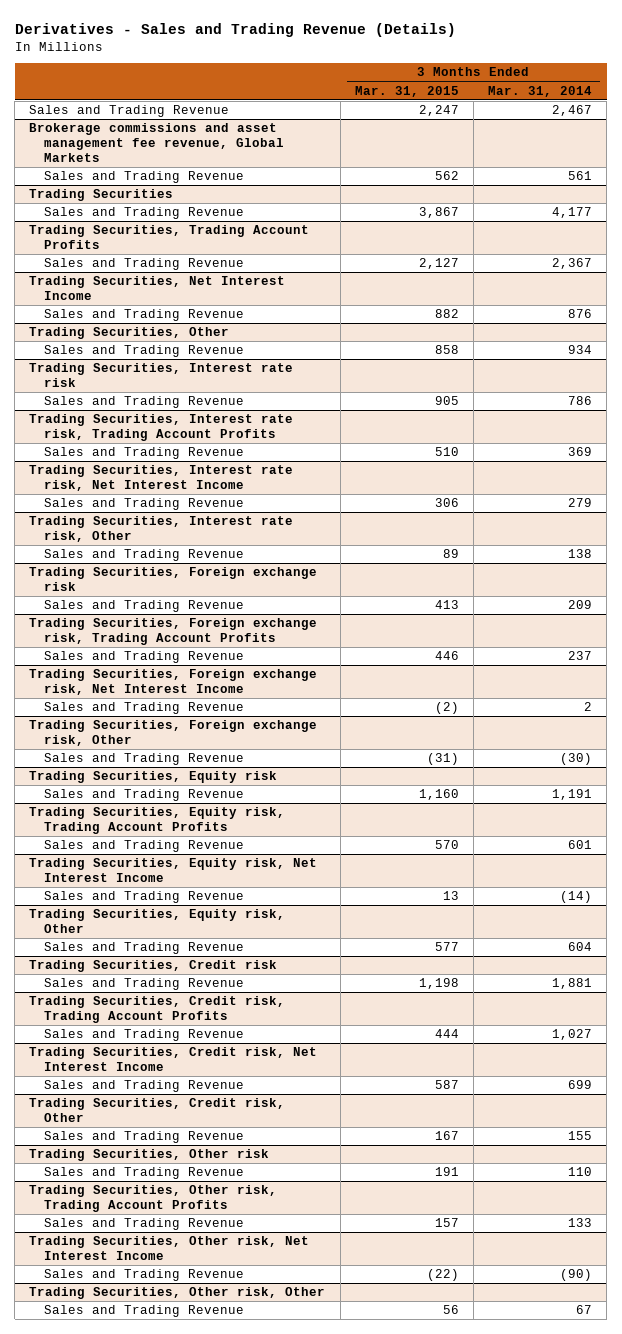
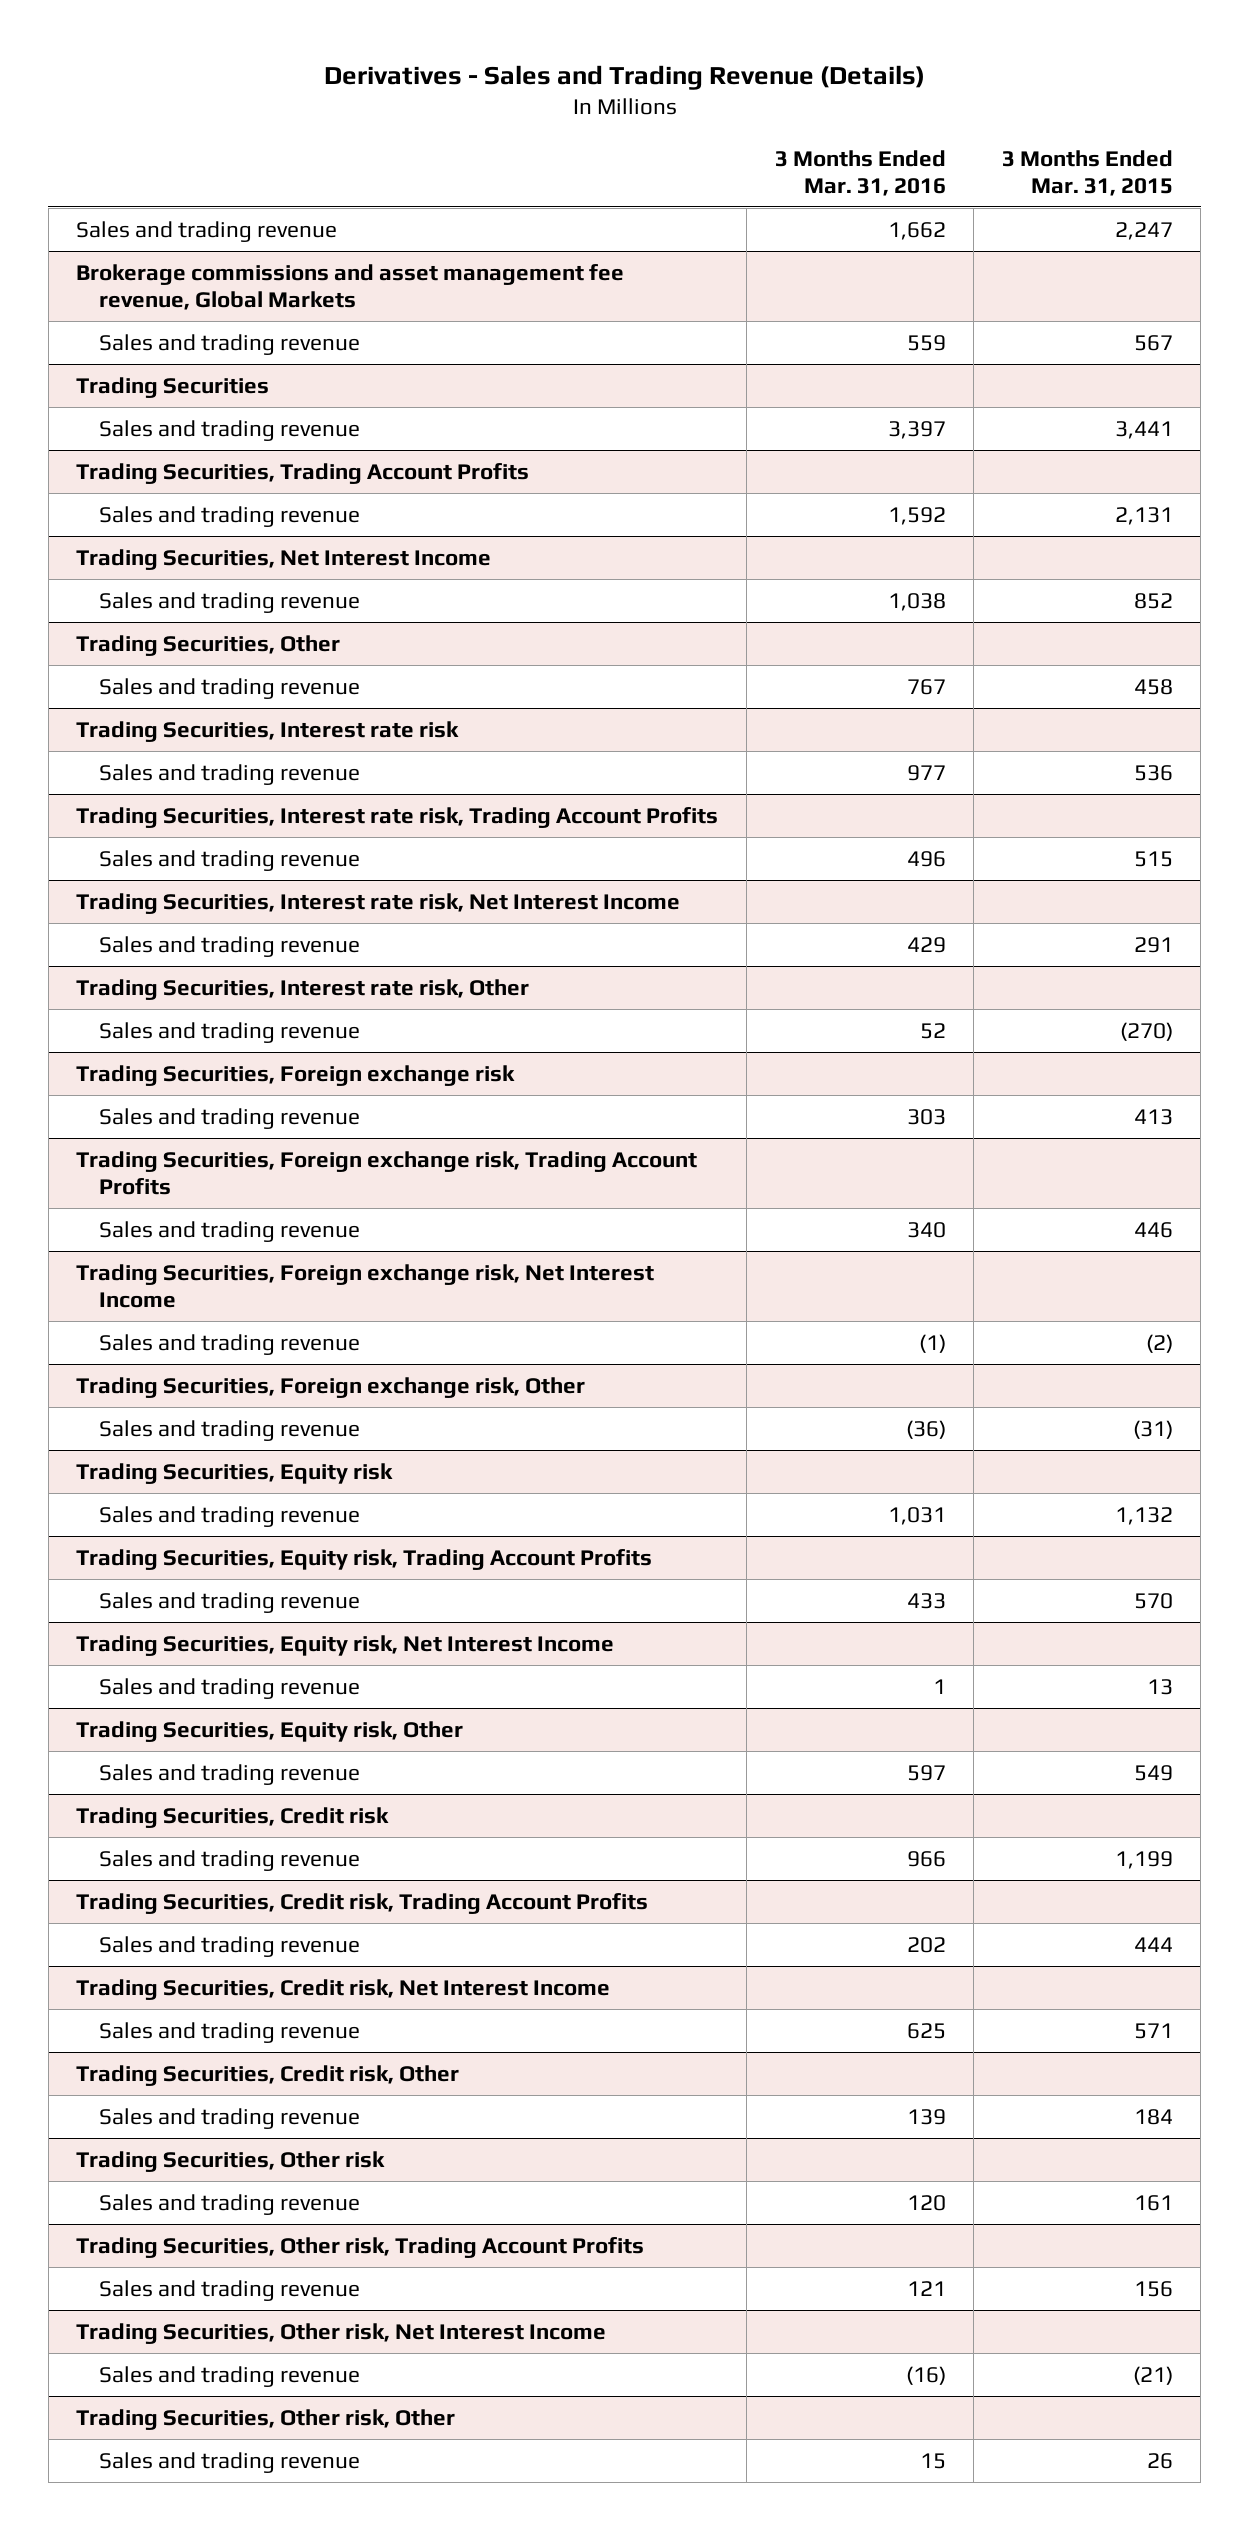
- | 3 Months Ended Mar. 31, 2015 | 3 Months Ended Mar. 31, 2014
+ | 3 Months Ended Mar. 31, 2016 | 3 Months Ended Mar. 31, 2015
- Sales and Trading Revenue | 2,247 | 2,467
+ Sales and trading revenue | 1,662 | 2,247
@ Brokerage commissions and asset management fee revenue, Global Markets
- Sales and Trading Revenue | 562 | 561
+ Sales and trading revenue | 559 | 567
@ Trading Securities
- Sales and Trading Revenue | 3,867 | 4,177
+ Sales and trading revenue | 3,397 | 3,441
@ Trading Securities, Trading Account Profits
- Sales and Trading Revenue | 2,127 | 2,367
+ Sales and trading revenue | 1,592 | 2,131
@ Trading Securities, Net Interest Income
- Sales and Trading Revenue | 882 | 876
+ Sales and trading revenue | 1,038 | 852
@ Trading Securities, Other
- Sales and Trading Revenue | 858 | 934
+ Sales and trading revenue | 767 | 458
@ Trading Securities, Interest rate risk
- Sales and Trading Revenue | 905 | 786
+ Sales and trading revenue | 977 | 536
@ Trading Securities, Interest rate risk, Trading Account Profits
- Sales and Trading Revenue | 510 | 369
+ Sales and trading revenue | 496 | 515
@ Trading Securities, Interest rate risk, Net Interest Income
- Sales and Trading Revenue | 306 | 279
+ Sales and trading revenue | 429 | 291
@ Trading Securities, Interest rate risk, Other
- Sales and Trading Revenue | 89 | 138
+ Sales and trading revenue | 52 | (270)
@ Trading Securities, Foreign exchange risk
- Sales and Trading Revenue | 413 | 209
+ Sales and trading revenue | 303 | 413
@ Trading Securities, Foreign exchange risk, Trading Account Profits
- Sales and Trading Revenue | 446 | 237
+ Sales and trading revenue | 340 | 446
@ Trading Securities, Foreign exchange risk, Net Interest Income
- Sales and Trading Revenue | (2) | 2
+ Sales and trading revenue | (1) | (2)
@ Trading Securities, Foreign exchange risk, Other
- Sales and Trading Revenue | (31) | (30)
+ Sales and trading revenue | (36) | (31)
@ Trading Securities, Equity risk
- Sales and Trading Revenue | 1,160 | 1,191
+ Sales and trading revenue | 1,031 | 1,132
@ Trading Securities, Equity risk, Trading Account Profits
- Sales and Trading Revenue | 570 | 601
+ Sales and trading revenue | 433 | 570
@ Trading Securities, Equity risk, Net Interest Income
- Sales and Trading Revenue | 13 | (14)
+ Sales and trading revenue | 1 | 13
@ Trading Securities, Equity risk, Other
- Sales and Trading Revenue | 577 | 604
+ Sales and trading revenue | 597 | 549
@ Trading Securities, Credit risk
- Sales and Trading Revenue | 1,198 | 1,881
+ Sales and trading revenue | 966 | 1,199
@ Trading Securities, Credit risk, Trading Account Profits
- Sales and Trading Revenue | 444 | 1,027
+ Sales and trading revenue | 202 | 444
@ Trading Securities, Credit risk, Net Interest Income
- Sales and Trading Revenue | 587 | 699
+ Sales and trading revenue | 625 | 571
@ Trading Securities, Credit risk, Other
- Sales and Trading Revenue | 167 | 155
+ Sales and trading revenue | 139 | 184
@ Trading Securities, Other risk
- Sales and Trading Revenue | 191 | 110
+ Sales and trading revenue | 120 | 161
@ Trading Securities, Other risk, Trading Account Profits
- Sales and Trading Revenue | 157 | 133
+ Sales and trading revenue | 121 | 156
@ Trading Securities, Other risk, Net Interest Income
- Sales and Trading Revenue | (22) | (90)
+ Sales and trading revenue | (16) | (21)
@ Trading Securities, Other risk, Other
- Sales and Trading Revenue | 56 | 67
+ Sales and trading revenue | 15 | 26

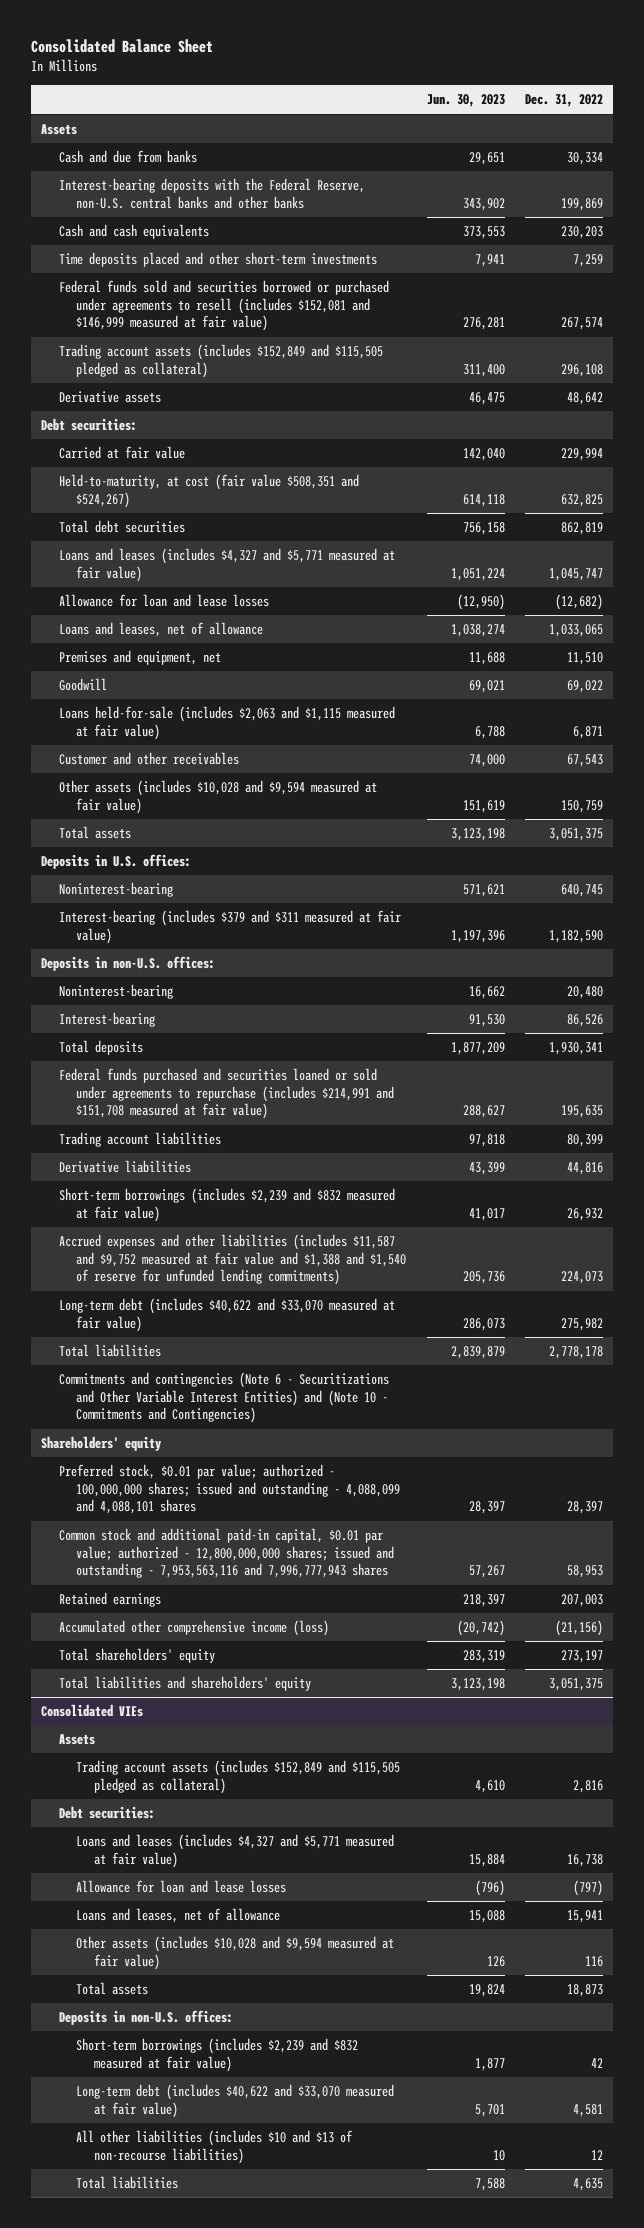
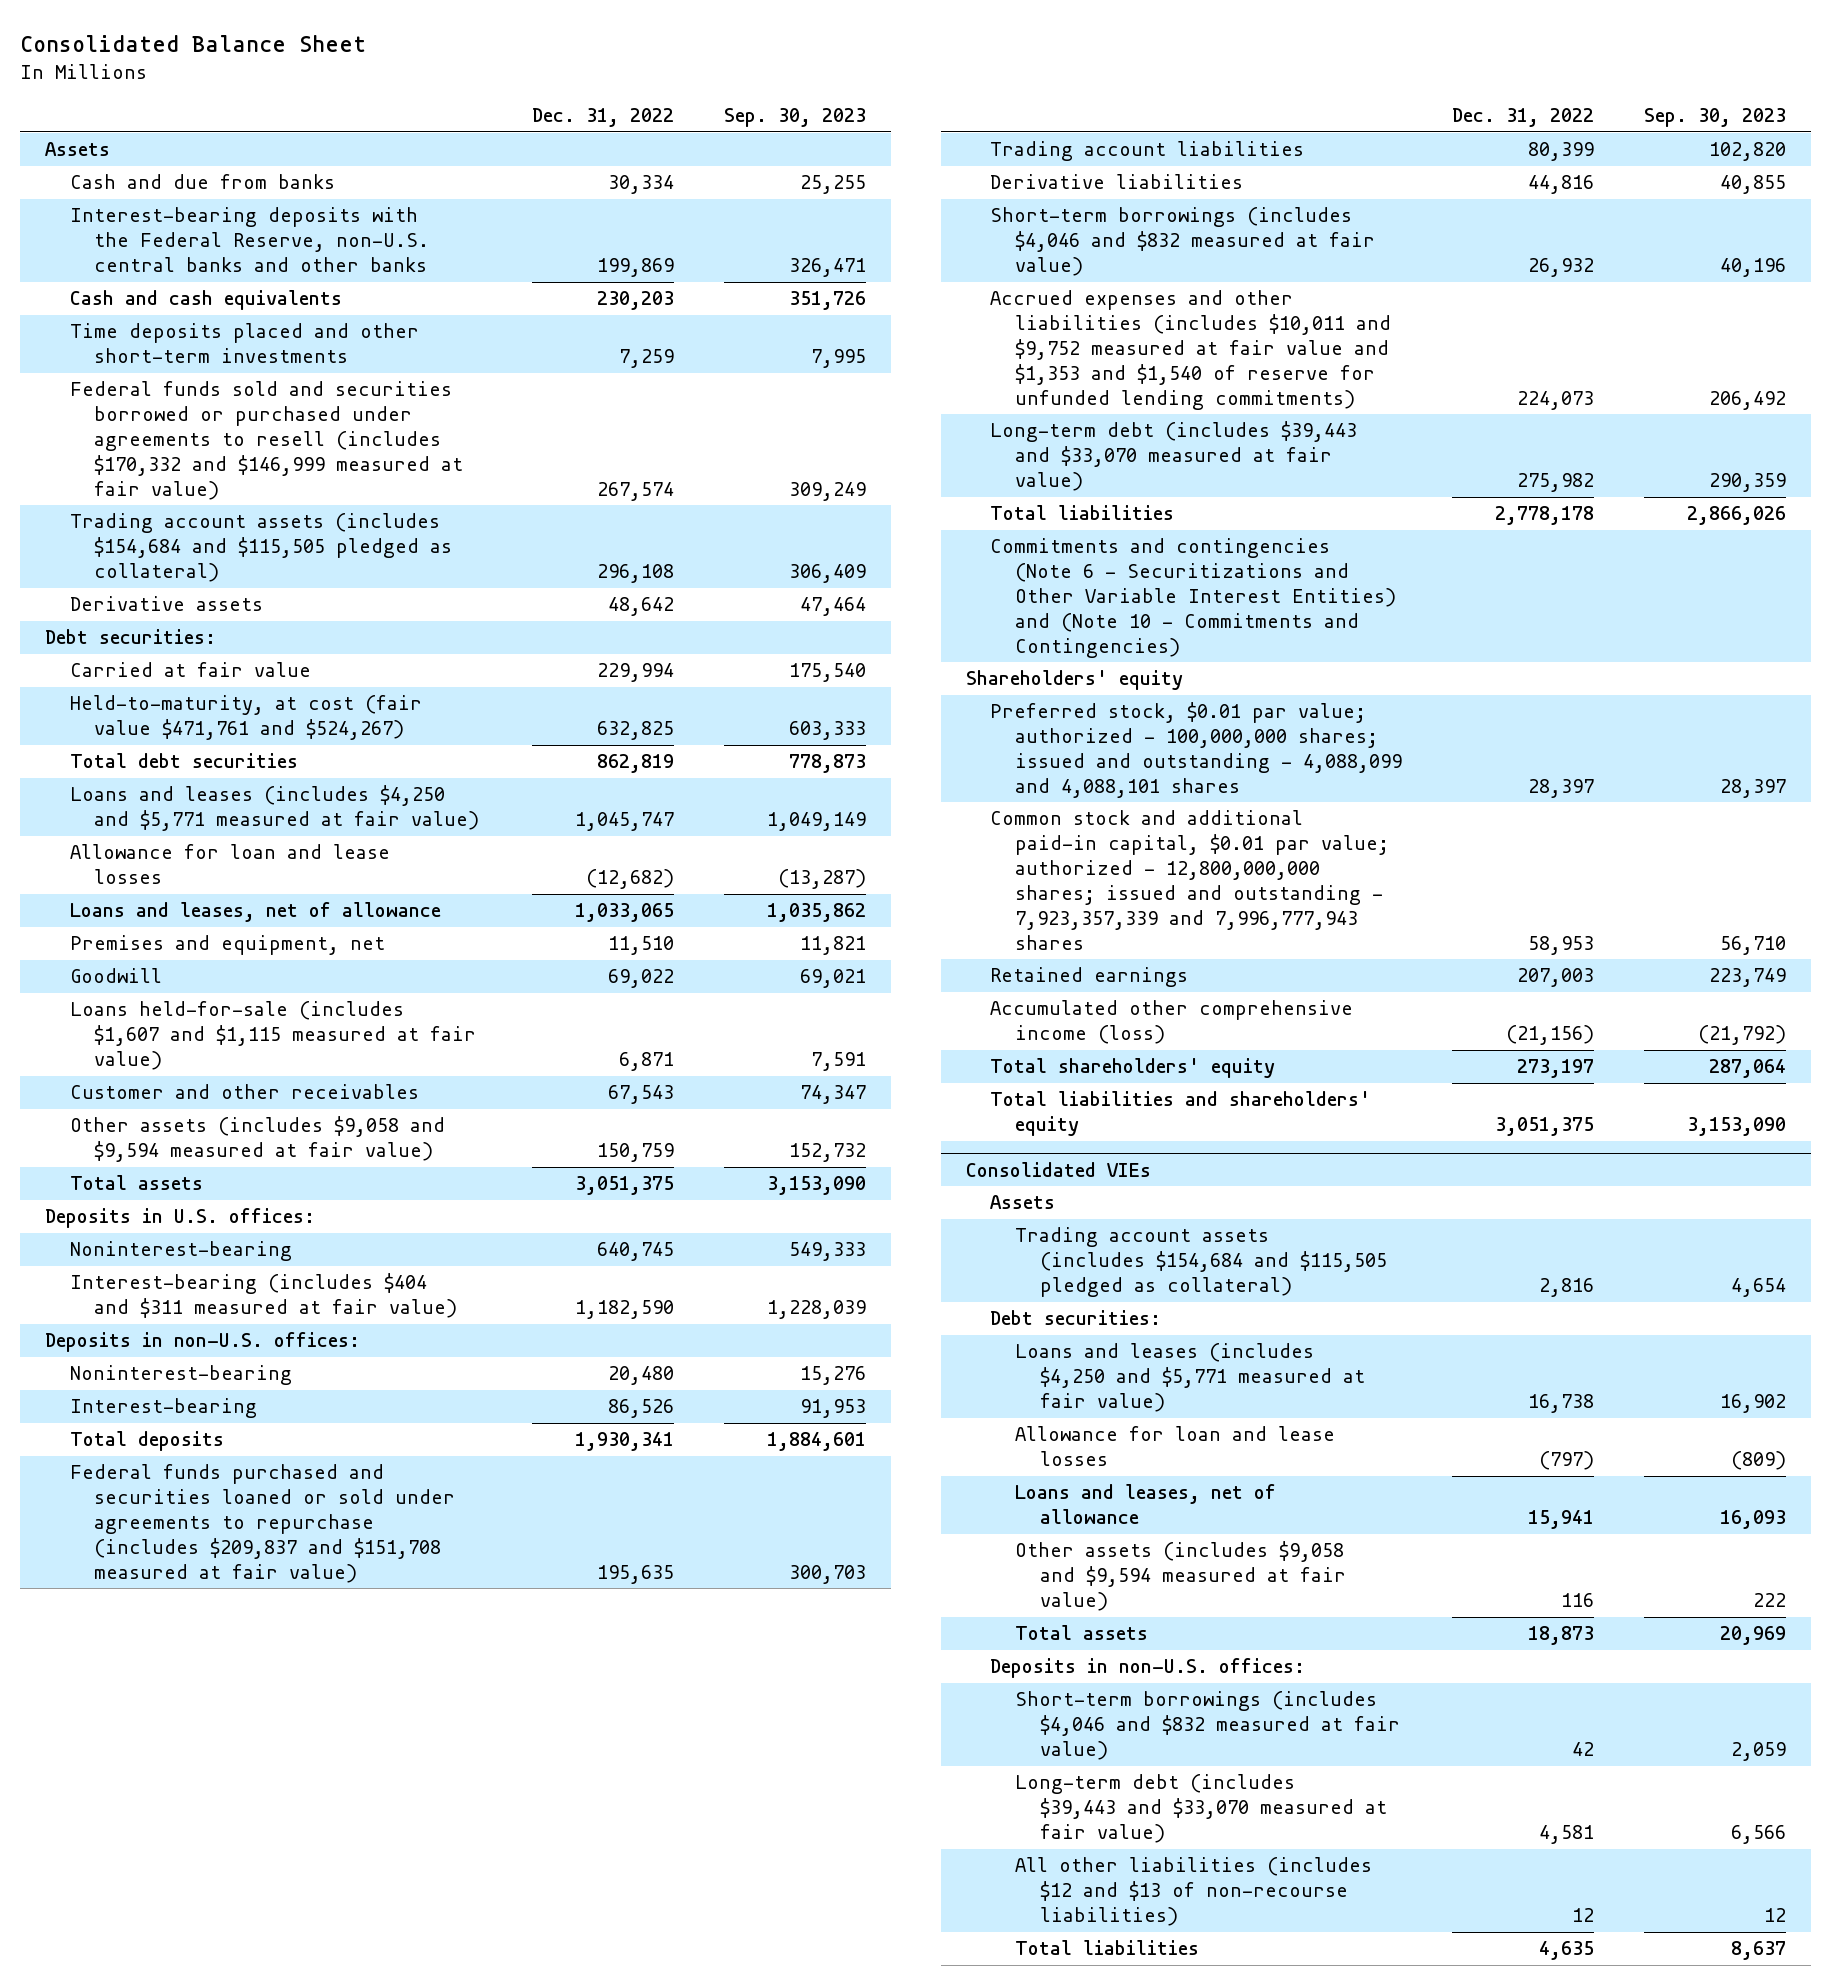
- | Jun. 30, 2023 | Dec. 31, 2022
+ | Dec. 31, 2022 | Sep. 30, 2023
- Federal funds sold and securities borrowed or purchased under agreements to resell (includes $152,081 and $146,999 measured at fair value) | 276,281 | 267,574
- Trading account assets (includes $152,849 and $115,505 pledged as collateral) | 311,400 | 296,108
+ Federal funds sold and securities borrowed or purchased under agreements to resell (includes $170,332 and $146,999 measured at fair value) | 267,574 | 309,249
+ Trading account assets (includes $154,684 and $115,505 pledged as collateral) | 296,108 | 306,409
- Held-to-maturity, at cost (fair value $508,351 and $524,267) | 614,118 | 632,825
+ Held-to-maturity, at cost (fair value $471,761 and $524,267) | 632,825 | 603,333
- Loans and leases (includes $4,327 and $5,771 measured at fair value) | 1,051,224 | 1,045,747
+ Loans and leases (includes $4,250 and $5,771 measured at fair value) | 1,045,747 | 1,049,149
- Loans held-for-sale (includes $2,063 and $1,115 measured at fair value) | 6,788 | 6,871
+ Loans held-for-sale (includes $1,607 and $1,115 measured at fair value) | 6,871 | 7,591
- Other assets (includes $10,028 and $9,594 measured at fair value) | 151,619 | 150,759
+ Other assets (includes $9,058 and $9,594 measured at fair value) | 150,759 | 152,732
- Interest-bearing (includes $379 and $311 measured at fair value) | 1,197,396 | 1,182,590
+ Interest-bearing (includes $404 and $311 measured at fair value) | 1,182,590 | 1,228,039
- Federal funds purchased and securities loaned or sold under agreements to repurchase (includes $214,991 and $151,708 measured at fair value) | 288,627 | 195,635
+ Federal funds purchased and securities loaned or sold under agreements to repurchase (includes $209,837 and $151,708 measured at fair value) | 195,635 | 300,703
- Short-term borrowings (includes $2,239 and $832 measured at fair value) | 41,017 | 26,932
- Accrued expenses and other liabilities (includes $11,587 and $9,752 measured at fair value and $1,388 and $1,540 of reserve for unfunded lending commitments) | 205,736 | 224,073
- Long-term debt (includes $40,622 and $33,070 measured at fair value) | 286,073 | 275,982
+ Short-term borrowings (includes $4,046 and $832 measured at fair value) | 26,932 | 40,196
+ Accrued expenses and other liabilities (includes $10,011 and $9,752 measured at fair value and $1,353 and $1,540 of reserve for unfunded lending commitments) | 224,073 | 206,492
+ Long-term debt (includes $39,443 and $33,070 measured at fair value) | 275,982 | 290,359
- Common stock and additional paid-in capital, $0.01 par value; authorized - 12,800,000,000 shares; issued and outstanding - 7,953,563,116 and 7,996,777,943 shares | 57,267 | 58,953
+ Common stock and additional paid-in capital, $0.01 par value; authorized - 12,800,000,000 shares; issued and outstanding - 7,923,357,339 and 7,996,777,943 shares | 58,953 | 56,710
@ Consolidated VIEs
- Trading account assets (includes $152,849 and $115,505 pledged as collateral) | 4,610 | 2,816
+ Trading account assets (includes $154,684 and $115,505 pledged as collateral) | 2,816 | 4,654
- Loans and leases (includes $4,327 and $5,771 measured at fair value) | 15,884 | 16,738
+ Loans and leases (includes $4,250 and $5,771 measured at fair value) | 16,738 | 16,902
- Other assets (includes $10,028 and $9,594 measured at fair value) | 126 | 116
+ Other assets (includes $9,058 and $9,594 measured at fair value) | 116 | 222
- Short-term borrowings (includes $2,239 and $832 measured at fair value) | 1,877 | 42
- Long-term debt (includes $40,622 and $33,070 measured at fair value) | 5,701 | 4,581
- All other liabilities (includes $10 and $13 of non-recourse liabilities) | 10 | 12
+ Short-term borrowings (includes $4,046 and $832 measured at fair value) | 42 | 2,059
+ Long-term debt (includes $39,443 and $33,070 measured at fair value) | 4,581 | 6,566
+ All other liabilities (includes $12 and $13 of non-recourse liabilities) | 12 | 12

